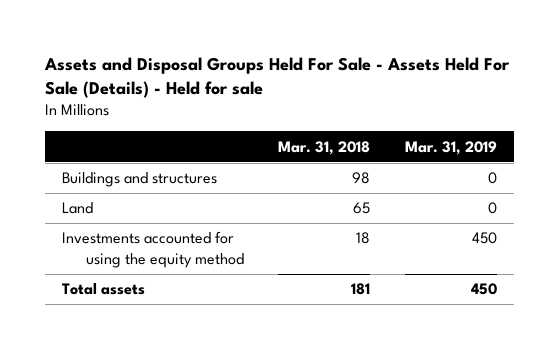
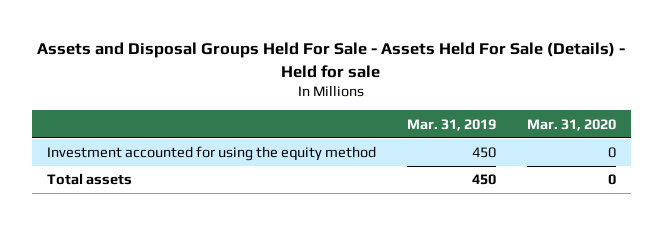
- | Mar. 31, 2018 | Mar. 31, 2019
+ | Mar. 31, 2019 | Mar. 31, 2020
- Buildings and structures | 98 | 0
- Land | 65 | 0
- Investments accounted for using the equity method | 18 | 450
+ Investment accounted for using the equity method | 450 | 0

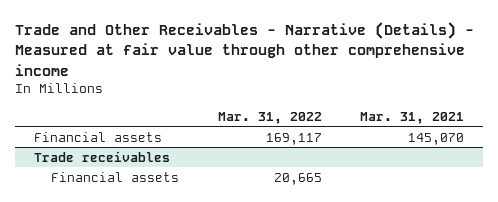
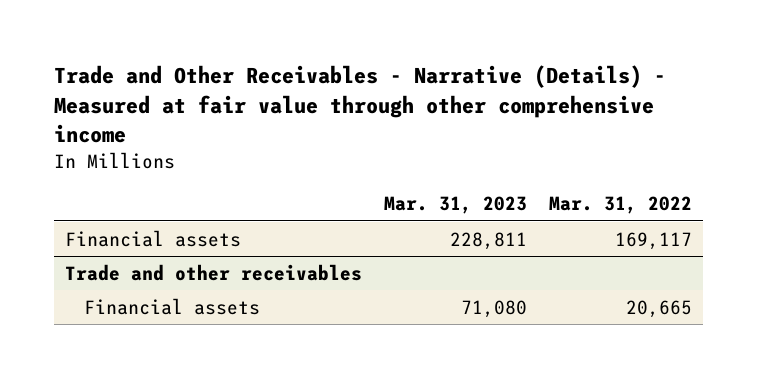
- | Mar. 31, 2022 | Mar. 31, 2021
+ | Mar. 31, 2023 | Mar. 31, 2022
- Trade receivables
+ Trade and other receivables

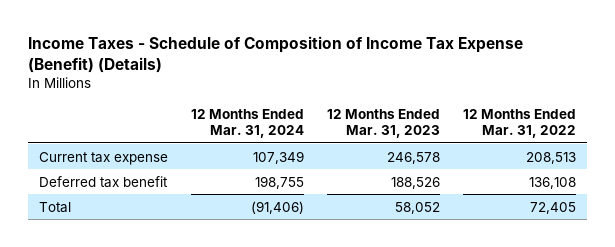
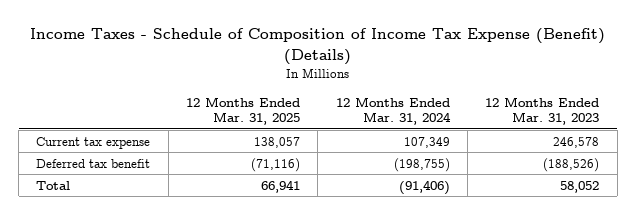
- | 12 Months Ended Mar. 31, 2024 | 12 Months Ended Mar. 31, 2023 | 12 Months Ended Mar. 31, 2022
+ | 12 Months Ended Mar. 31, 2025 | 12 Months Ended Mar. 31, 2024 | 12 Months Ended Mar. 31, 2023
- Deferred tax benefit | 198,755 | 188,526 | 136,108
+ Deferred tax benefit | (71,116) | (198,755) | (188,526)

